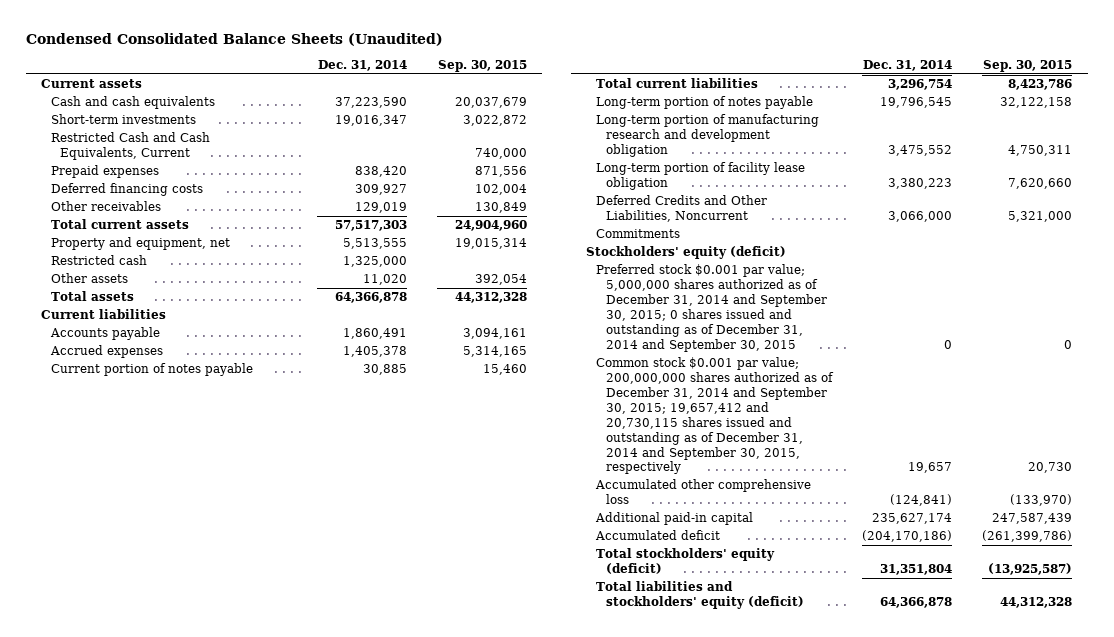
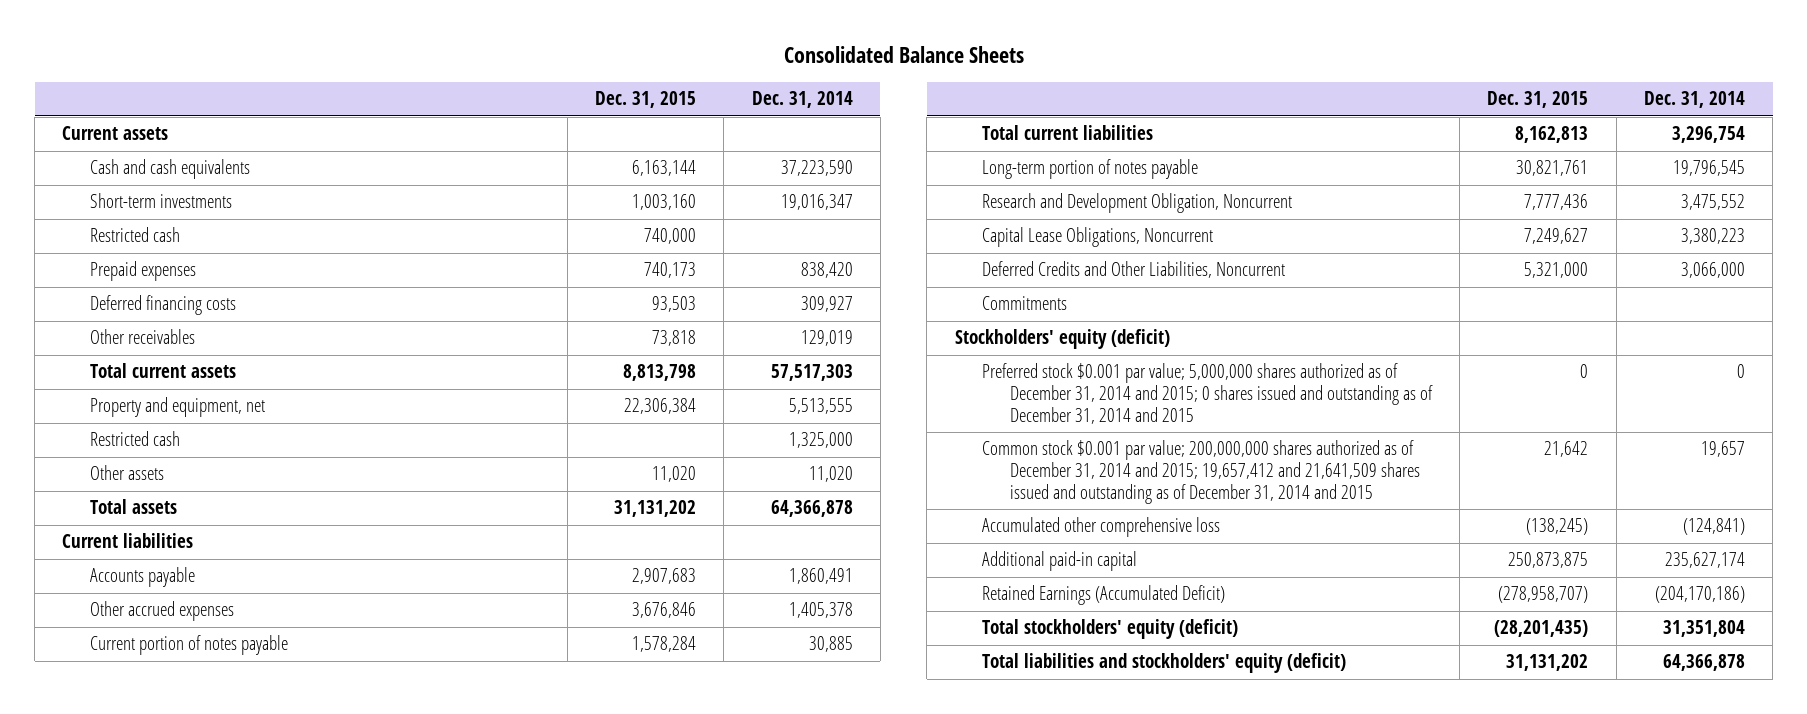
- Condensed Consolidated Balance Sheets (Unaudited)
+ Consolidated Balance Sheets
- | Dec. 31, 2014 | Sep. 30, 2015
+ | Dec. 31, 2015 | Dec. 31, 2014
- Restricted Cash and Cash Equivalents, Current | | 740,000
+ Restricted cash | 740,000 |
- Accrued expenses | 1,405,378 | 5,314,165
+ Other accrued expenses | 3,676,846 | 1,405,378
- Long-term portion of manufacturing research and development obligation | 3,475,552 | 4,750,311
- Long-term portion of facility lease obligation | 3,380,223 | 7,620,660
+ Research and Development Obligation, Noncurrent | 7,777,436 | 3,475,552
+ Capital Lease Obligations, Noncurrent | 7,249,627 | 3,380,223
- Preferred stock $0.001 par value; 5,000,000 shares authorized as of December 31, 2014 and September 30, 2015; 0 shares issued and outstanding as of December 31, 2014 and September 30, 2015 | 0 | 0
- Common stock $0.001 par value; 200,000,000 shares authorized as of December 31, 2014 and September 30, 2015; 19,657,412 and 20,730,115 shares issued and outstanding as of December 31, 2014 and September 30, 2015, respectively | 19,657 | 20,730
+ Preferred stock $0.001 par value; 5,000,000 shares authorized as of December 31, 2014 and 2015; 0 shares issued and outstanding as of December 31, 2014 and 2015 | 0 | 0
+ Common stock $0.001 par value; 200,000,000 shares authorized as of December 31, 2014 and 2015; 19,657,412 and 21,641,509 shares issued and outstanding as of December 31, 2014 and 2015 | 21,642 | 19,657
- Accumulated deficit | (204,170,186) | (261,399,786)
+ Retained Earnings (Accumulated Deficit) | (278,958,707) | (204,170,186)

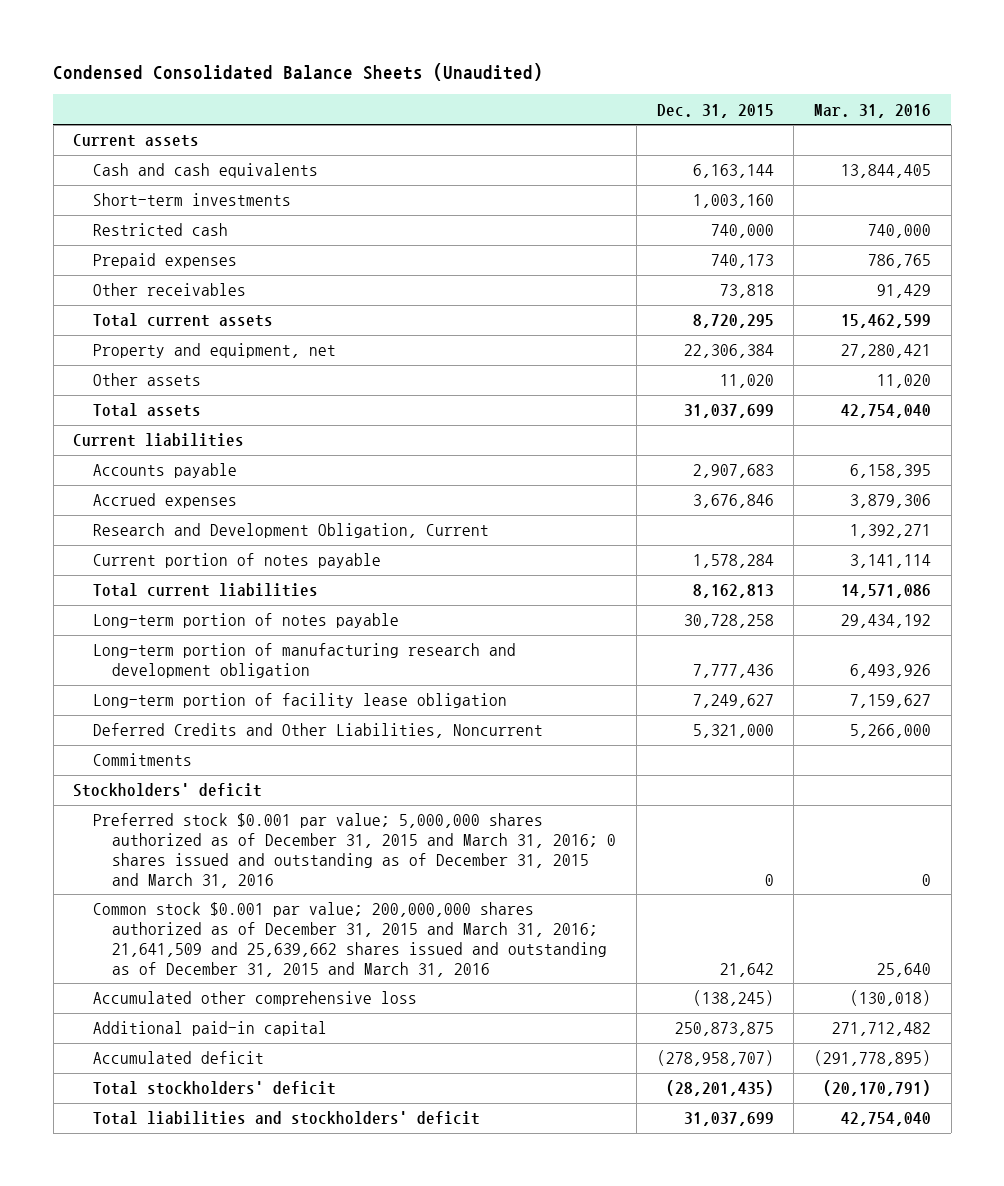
- Consolidated Balance Sheets
+ Condensed Consolidated Balance Sheets (Unaudited)
- | Dec. 31, 2015 | Dec. 31, 2014
+ | Dec. 31, 2015 | Mar. 31, 2016
- Deferred financing costs | 93,503 | 309,927
- Total current assets | 8,813,798 | 57,517,303
+ Total current assets | 8,720,295 | 15,462,599
- Restricted cash | | 1,325,000
- Total assets | 31,131,202 | 64,366,878
+ Total assets | 31,037,699 | 42,754,040
- Other accrued expenses | 3,676,846 | 1,405,378
+ Accrued expenses | 3,676,846 | 3,879,306
+ Research and Development Obligation, Current | | 1,392,271
- Long-term portion of notes payable | 30,821,761 | 19,796,545
- Research and Development Obligation, Noncurrent | 7,777,436 | 3,475,552
- Capital Lease Obligations, Noncurrent | 7,249,627 | 3,380,223
+ Long-term portion of notes payable | 30,728,258 | 29,434,192
+ Long-term portion of manufacturing research and development obligation | 7,777,436 | 6,493,926
+ Long-term portion of facility lease obligation | 7,249,627 | 7,159,627
- Stockholders' equity (deficit)
- Preferred stock $0.001 par value; 5,000,000 shares authorized as of December 31, 2014 and 2015; 0 shares issued and outstanding as of December 31, 2014 and 2015 | 0 | 0
- Common stock $0.001 par value; 200,000,000 shares authorized as of December 31, 2014 and 2015; 19,657,412 and 21,641,509 shares issued and outstanding as of December 31, 2014 and 2015 | 21,642 | 19,657
+ Stockholders' deficit
+ Preferred stock $0.001 par value; 5,000,000 shares authorized as of December 31, 2015 and March 31, 2016; 0 shares issued and outstanding as of December 31, 2015 and March 31, 2016 | 0 | 0
+ Common stock $0.001 par value; 200,000,000 shares authorized as of December 31, 2015 and March 31, 2016; 21,641,509 and 25,639,662 shares issued and outstanding as of December 31, 2015 and March 31, 2016 | 21,642 | 25,640
- Retained Earnings (Accumulated Deficit) | (278,958,707) | (204,170,186)
- Total stockholders' equity (deficit) | (28,201,435) | 31,351,804
- Total liabilities and stockholders' equity (deficit) | 31,131,202 | 64,366,878
+ Accumulated deficit | (278,958,707) | (291,778,895)
+ Total stockholders' deficit | (28,201,435) | (20,170,791)
+ Total liabilities and stockholders' deficit | 31,037,699 | 42,754,040

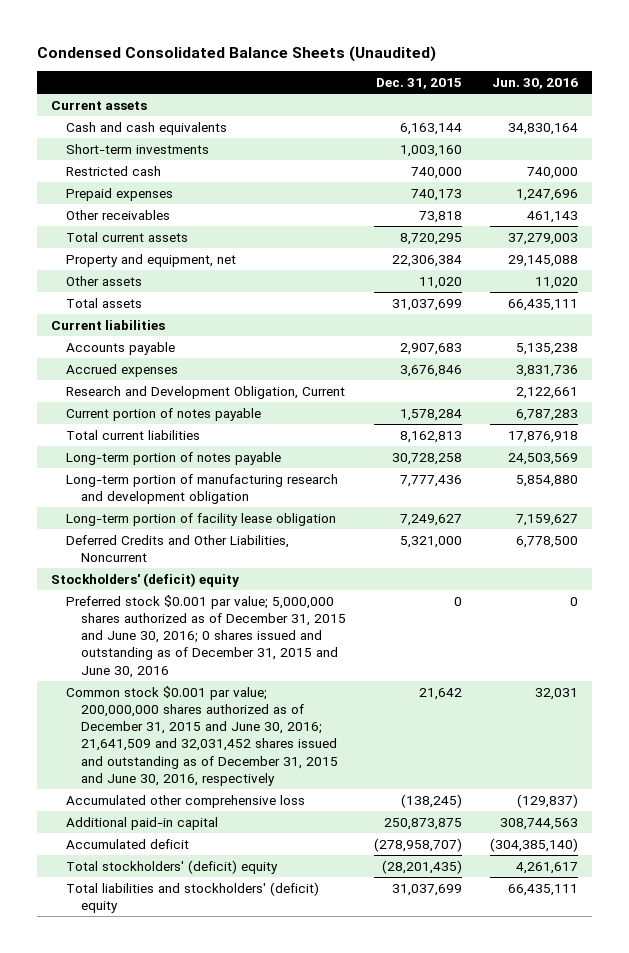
- | Dec. 31, 2015 | Mar. 31, 2016
+ | Dec. 31, 2015 | Jun. 30, 2016
- Commitments
- Stockholders' deficit
- Preferred stock $0.001 par value; 5,000,000 shares authorized as of December 31, 2015 and March 31, 2016; 0 shares issued and outstanding as of December 31, 2015 and March 31, 2016 | 0 | 0
- Common stock $0.001 par value; 200,000,000 shares authorized as of December 31, 2015 and March 31, 2016; 21,641,509 and 25,639,662 shares issued and outstanding as of December 31, 2015 and March 31, 2016 | 21,642 | 25,640
+ Stockholders' (deficit) equity
+ Preferred stock $0.001 par value; 5,000,000 shares authorized as of December 31, 2015 and June 30, 2016; 0 shares issued and outstanding as of December 31, 2015 and June 30, 2016 | 0 | 0
+ Common stock $0.001 par value; 200,000,000 shares authorized as of December 31, 2015 and June 30, 2016; 21,641,509 and 32,031,452 shares issued and outstanding as of December 31, 2015 and June 30, 2016, respectively | 21,642 | 32,031
- Total stockholders' deficit | (28,201,435) | (20,170,791)
- Total liabilities and stockholders' deficit | 31,037,699 | 42,754,040
+ Total stockholders' (deficit) equity | (28,201,435) | 4,261,617
+ Total liabilities and stockholders' (deficit) equity | 31,037,699 | 66,435,111

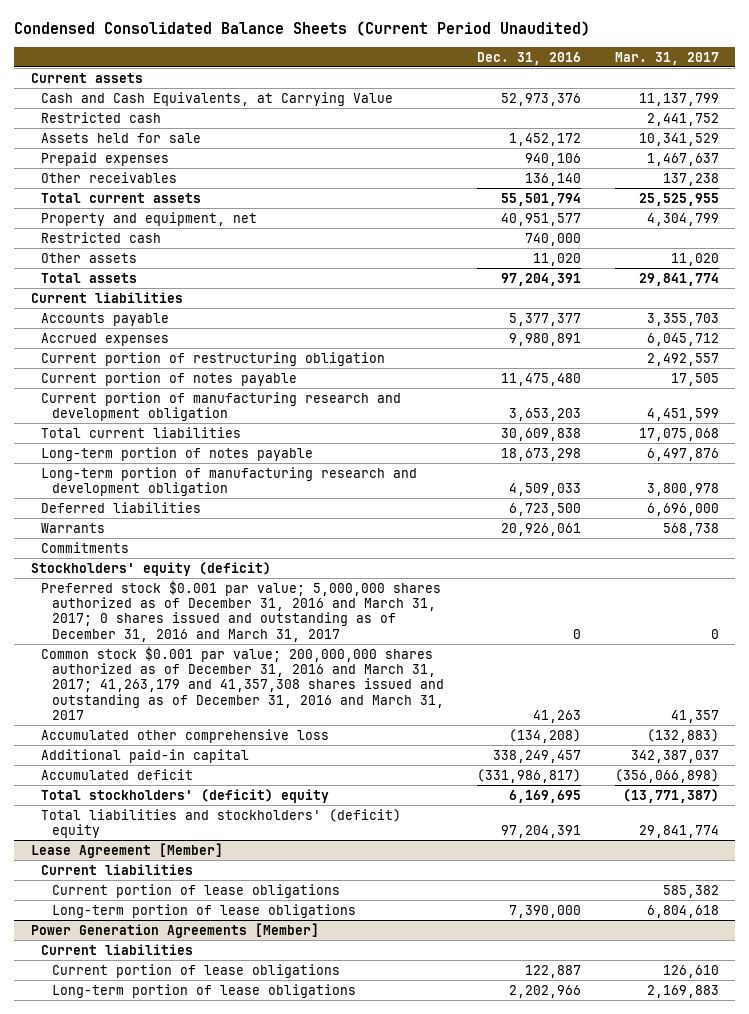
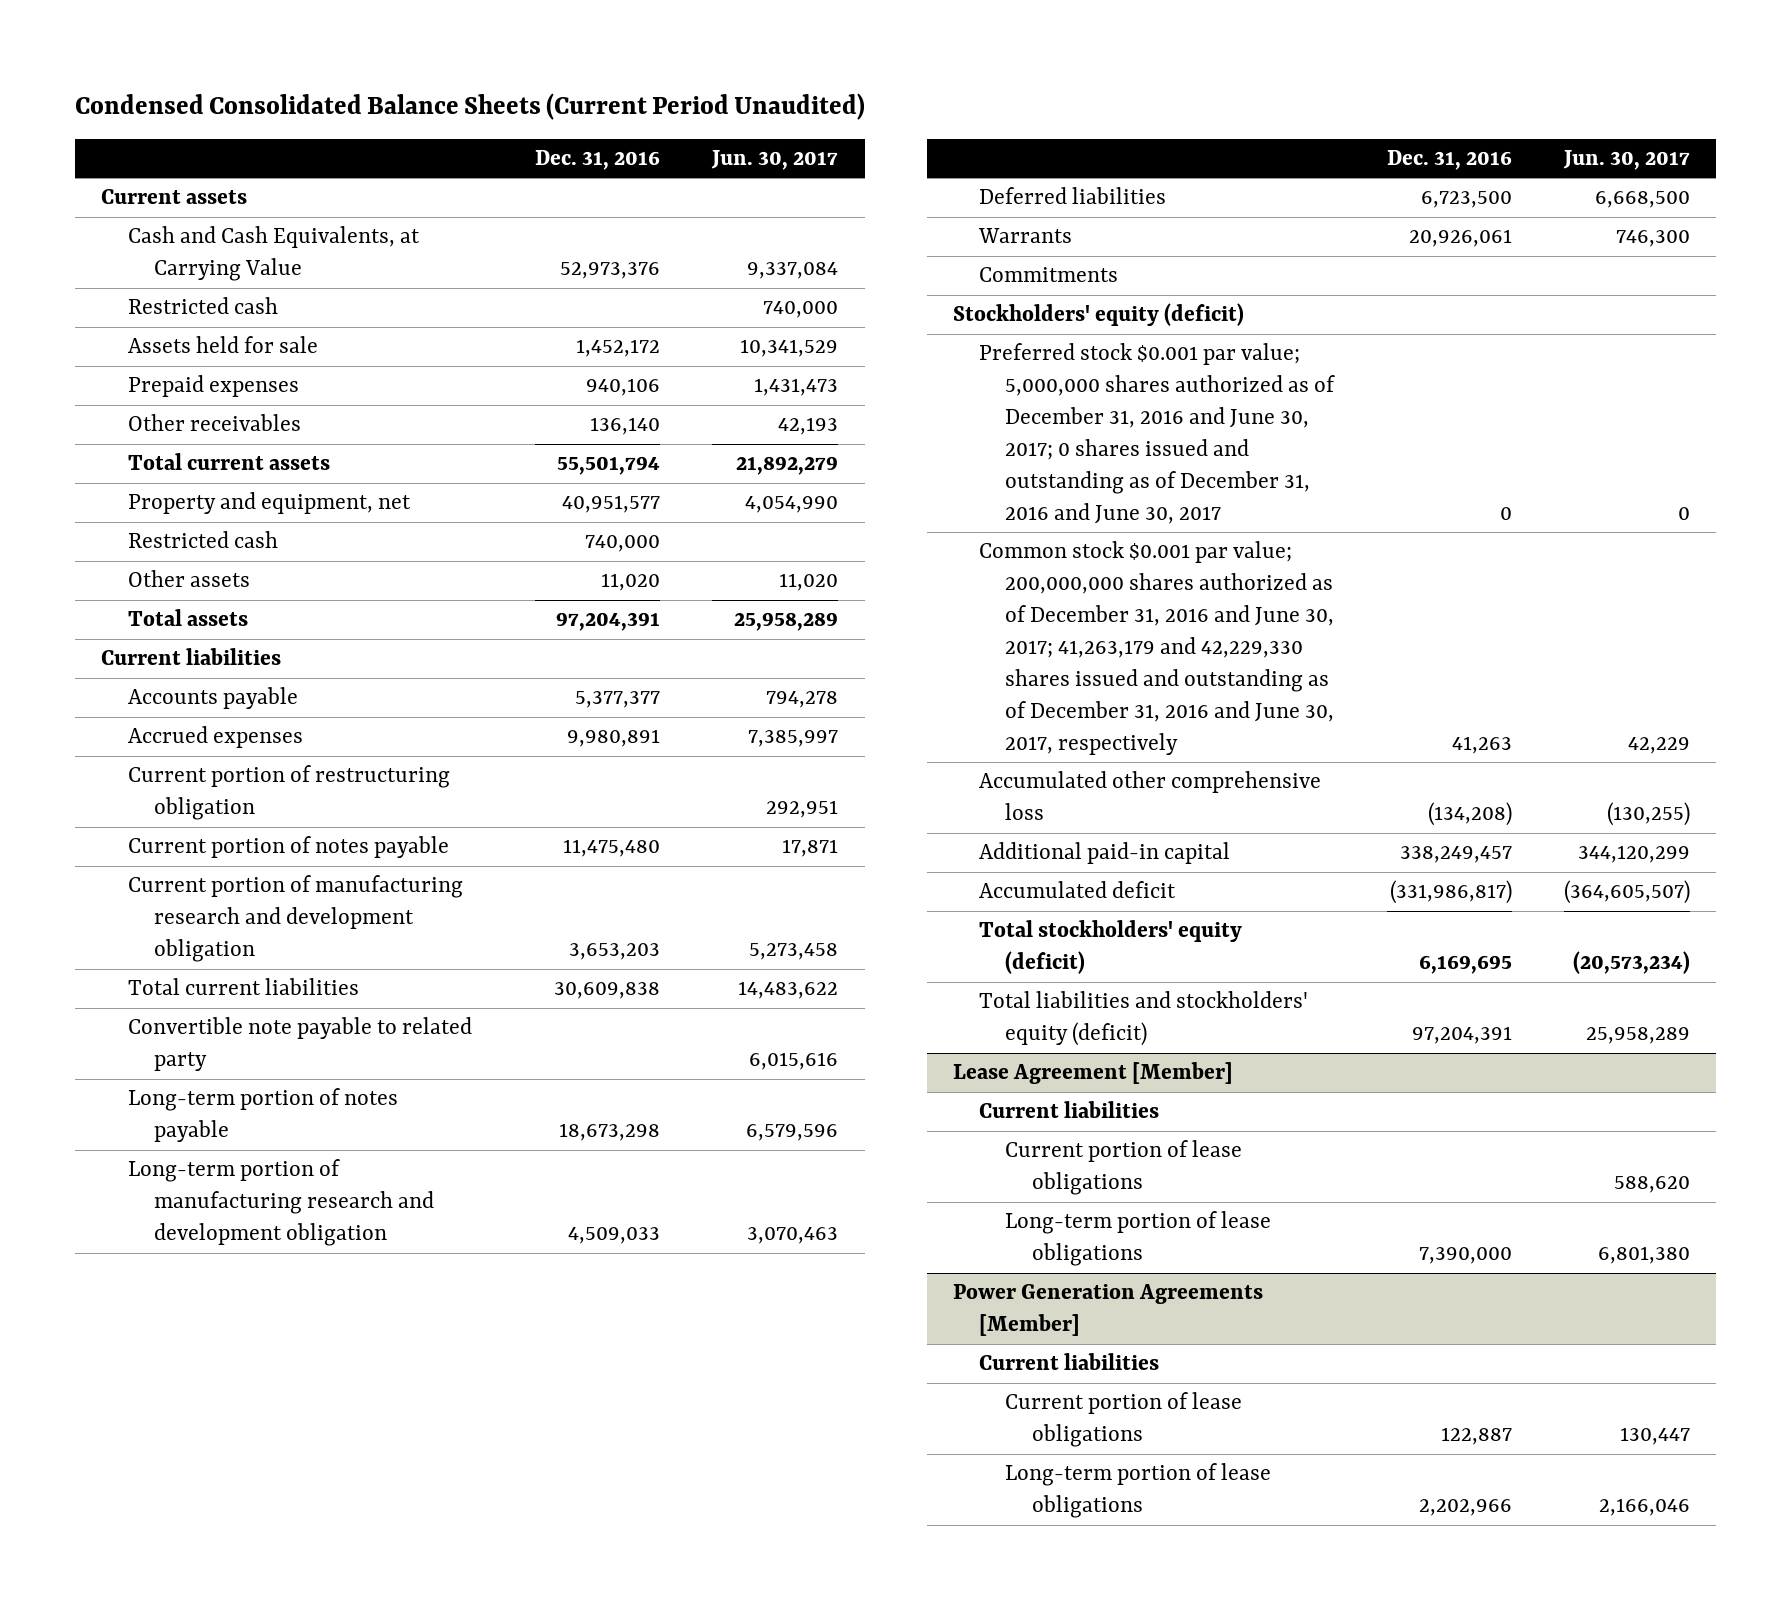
- | Dec. 31, 2016 | Mar. 31, 2017
+ | Dec. 31, 2016 | Jun. 30, 2017
+ Convertible note payable to related party | | 6,015,616
- Preferred stock $0.001 par value; 5,000,000 shares authorized as of December 31, 2016 and March 31, 2017; 0 shares issued and outstanding as of December 31, 2016 and March 31, 2017 | 0 | 0
- Common stock $0.001 par value; 200,000,000 shares authorized as of December 31, 2016 and March 31, 2017; 41,263,179 and 41,357,308 shares issued and outstanding as of December 31, 2016 and March 31, 2017 | 41,263 | 41,357
+ Preferred stock $0.001 par value; 5,000,000 shares authorized as of December 31, 2016 and June 30, 2017; 0 shares issued and outstanding as of December 31, 2016 and June 30, 2017 | 0 | 0
+ Common stock $0.001 par value; 200,000,000 shares authorized as of December 31, 2016 and June 30, 2017; 41,263,179 and 42,229,330 shares issued and outstanding as of December 31, 2016 and June 30, 2017, respectively | 41,263 | 42,229
- Total stockholders' (deficit) equity | 6,169,695 | (13,771,387)
- Total liabilities and stockholders' (deficit) equity | 97,204,391 | 29,841,774
+ Total stockholders' equity (deficit) | 6,169,695 | (20,573,234)
+ Total liabilities and stockholders' equity (deficit) | 97,204,391 | 25,958,289

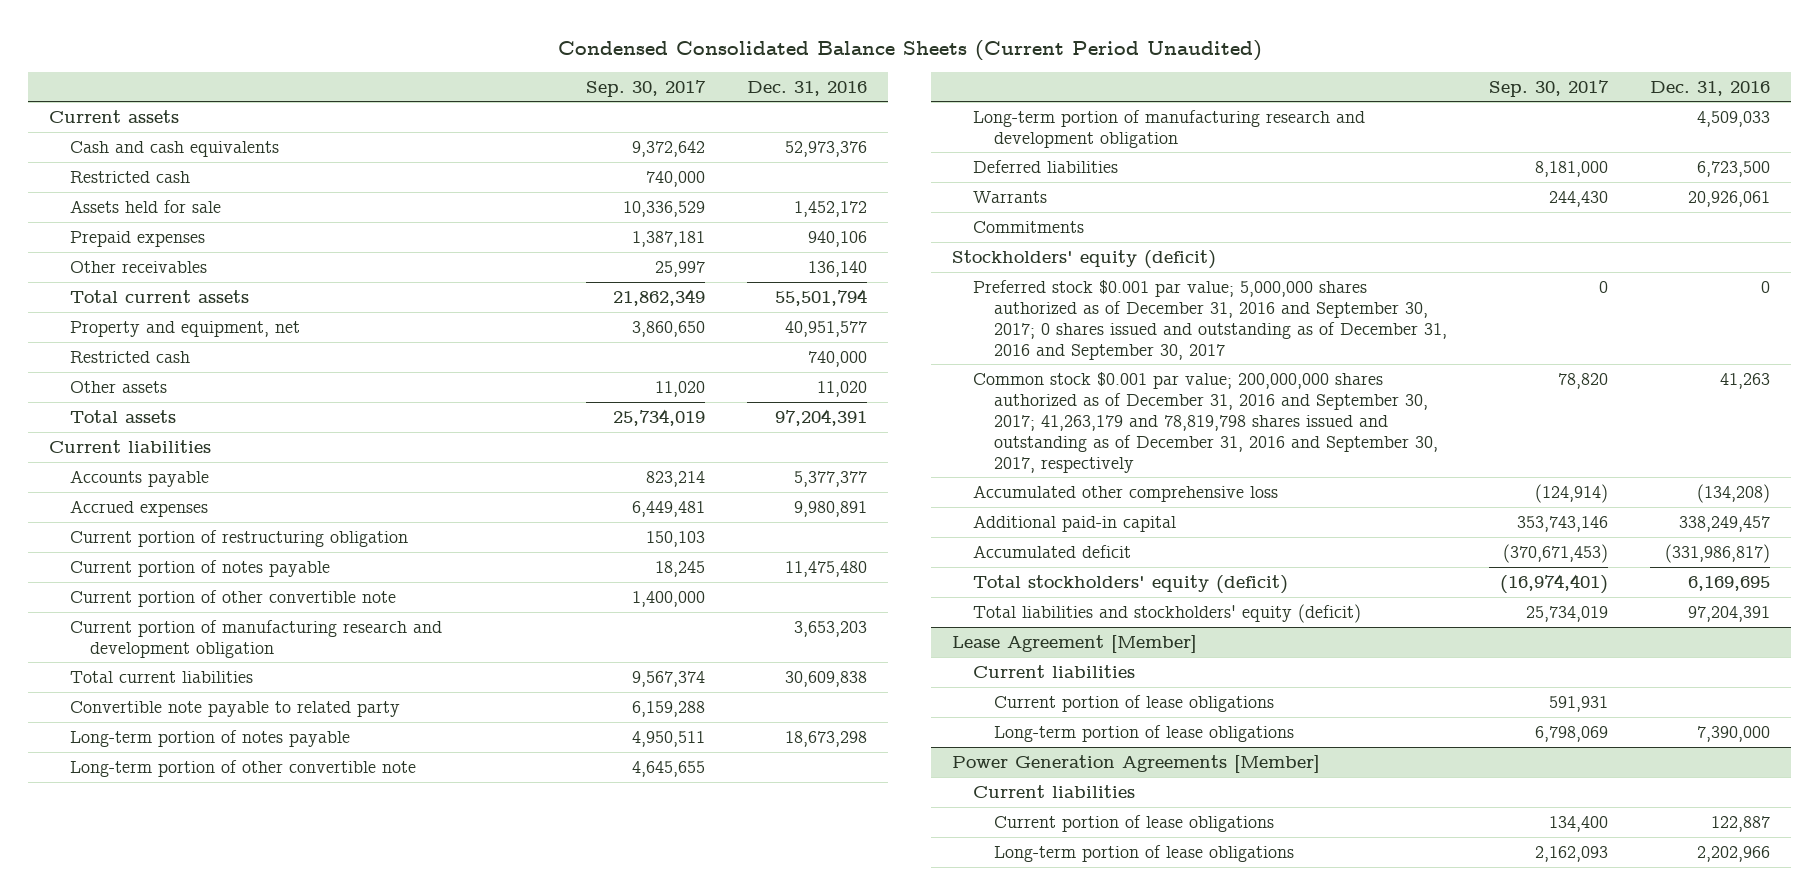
- | Dec. 31, 2016 | Jun. 30, 2017
+ | Sep. 30, 2017 | Dec. 31, 2016
- Cash and Cash Equivalents, at Carrying Value | 52,973,376 | 9,337,084
+ Cash and cash equivalents | 9,372,642 | 52,973,376
+ Current portion of other convertible note | 1,400,000 |
+ Long-term portion of other convertible note | 4,645,655 |
- Preferred stock $0.001 par value; 5,000,000 shares authorized as of December 31, 2016 and June 30, 2017; 0 shares issued and outstanding as of December 31, 2016 and June 30, 2017 | 0 | 0
- Common stock $0.001 par value; 200,000,000 shares authorized as of December 31, 2016 and June 30, 2017; 41,263,179 and 42,229,330 shares issued and outstanding as of December 31, 2016 and June 30, 2017, respectively | 41,263 | 42,229
+ Preferred stock $0.001 par value; 5,000,000 shares authorized as of December 31, 2016 and September 30, 2017; 0 shares issued and outstanding as of December 31, 2016 and September 30, 2017 | 0 | 0
+ Common stock $0.001 par value; 200,000,000 shares authorized as of December 31, 2016 and September 30, 2017; 41,263,179 and 78,819,798 shares issued and outstanding as of December 31, 2016 and September 30, 2017, respectively | 78,820 | 41,263

